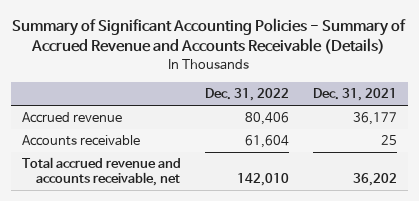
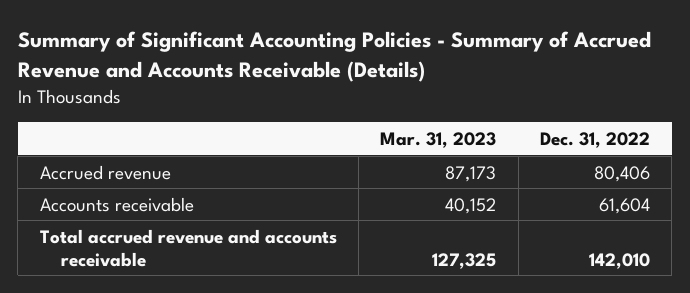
- | Dec. 31, 2022 | Dec. 31, 2021
+ | Mar. 31, 2023 | Dec. 31, 2022
- Total accrued revenue and accounts receivable, net | 142,010 | 36,202
+ Total accrued revenue and accounts receivable | 127,325 | 142,010

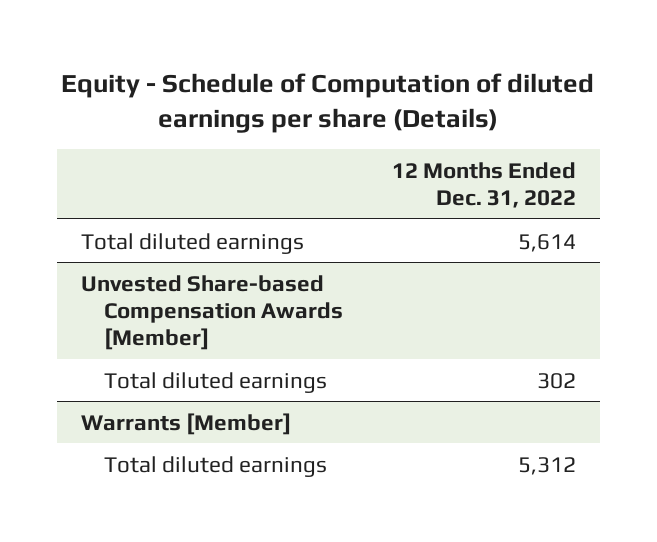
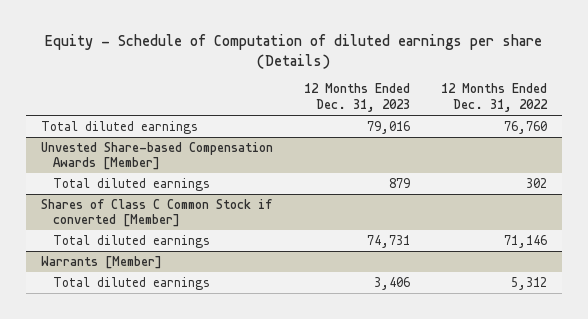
- | 12 Months Ended Dec. 31, 2022
+ | 12 Months Ended Dec. 31, 2023 | 12 Months Ended Dec. 31, 2022
- Total diluted earnings | 5,614
+ Total diluted earnings | 79,016 | 76,760
+ Shares of Class C Common Stock if converted [Member]
+ Total diluted earnings | 74,731 | 71,146

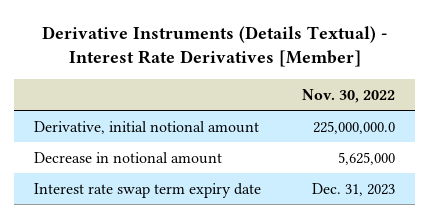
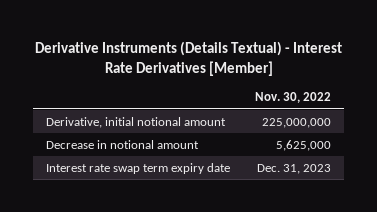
- Derivative, initial notional amount | 225,000,000.0
+ Derivative, initial notional amount | 225,000,000

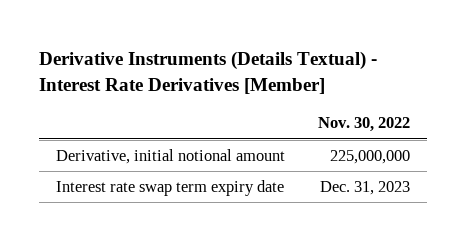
- Decrease in notional amount | 5,625,000

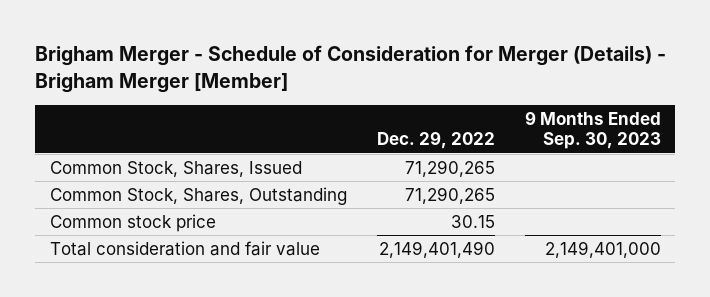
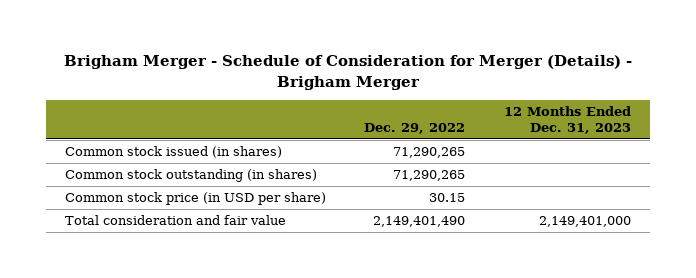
- Brigham Merger - Schedule of Consideration for Merger (Details) - Brigham Merger [Member]
+ Brigham Merger - Schedule of Consideration for Merger (Details) - Brigham Merger
- | Dec. 29, 2022 | 9 Months Ended Sep. 30, 2023
+ | Dec. 29, 2022 | 12 Months Ended Dec. 31, 2023
- Common Stock, Shares, Issued | 71,290,265 |
- Common Stock, Shares, Outstanding | 71,290,265 |
- Common stock price | 30.15 |
+ Common stock issued (in shares) | 71,290,265 |
+ Common stock outstanding (in shares) | 71,290,265 |
+ Common stock price (in USD per share) | 30.15 |

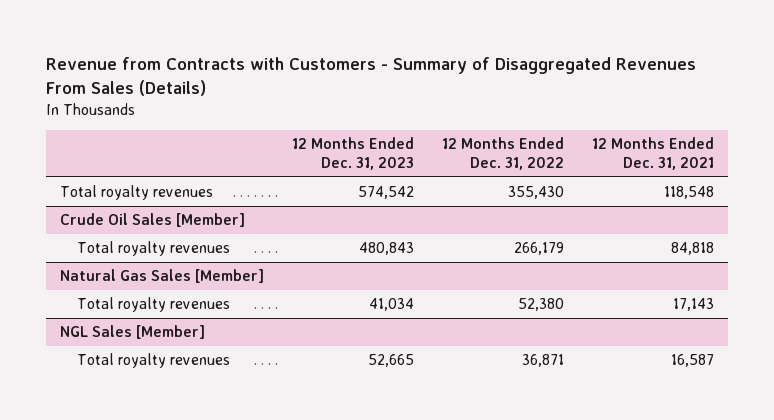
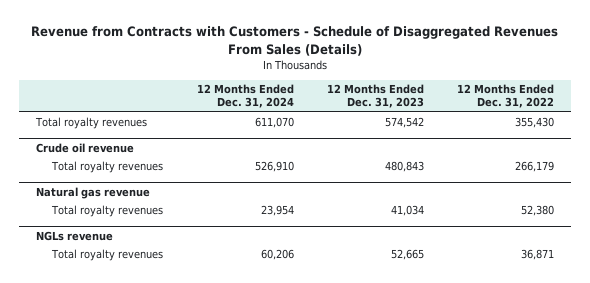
- Revenue from Contracts with Customers - Summary of Disaggregated Revenues From Sales (Details)
+ Revenue from Contracts with Customers - Schedule of Disaggregated Revenues From Sales (Details)
- | 12 Months Ended Dec. 31, 2023 | 12 Months Ended Dec. 31, 2022 | 12 Months Ended Dec. 31, 2021
+ | 12 Months Ended Dec. 31, 2024 | 12 Months Ended Dec. 31, 2023 | 12 Months Ended Dec. 31, 2022
- Crude Oil Sales [Member]
+ Crude oil revenue
- Natural Gas Sales [Member]
+ Natural gas revenue
- NGL Sales [Member]
+ NGLs revenue

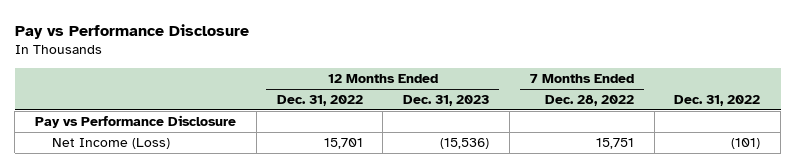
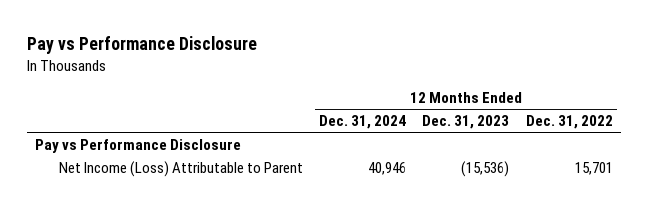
- | 12 Months Ended Dec. 31, 2022 | 12 Months Ended Dec. 31, 2023 | 7 Months Ended Dec. 28, 2022 | Dec. 31, 2022
+ | 12 Months Ended Dec. 31, 2024 | 12 Months Ended Dec. 31, 2023 | 12 Months Ended Dec. 31, 2022
- Net Income (Loss) | 15,701 | (15,536) | 15,751 | (101)
+ Net Income (Loss) Attributable to Parent | 40,946 | (15,536) | 15,701

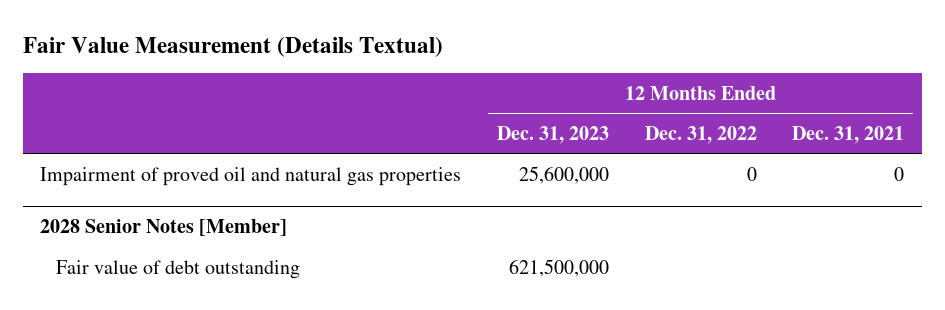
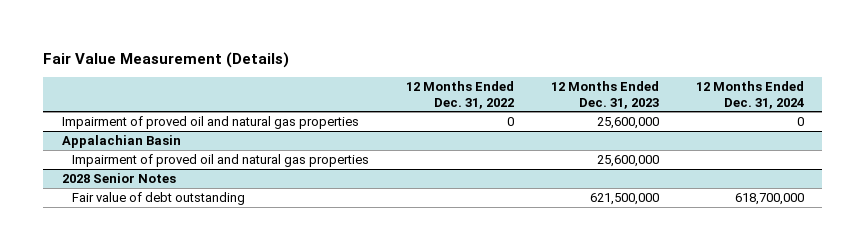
- Fair Value Measurement (Details Textual)
+ Fair Value Measurement (Details)
- | 12 Months Ended Dec. 31, 2023 | 12 Months Ended Dec. 31, 2022 | 12 Months Ended Dec. 31, 2021
+ | 12 Months Ended Dec. 31, 2022 | 12 Months Ended Dec. 31, 2023 | 12 Months Ended Dec. 31, 2024
- 2028 Senior Notes [Member]
+ Appalachian Basin
+ Impairment of proved oil and natural gas properties | | 25,600,000 |
+ 2028 Senior Notes

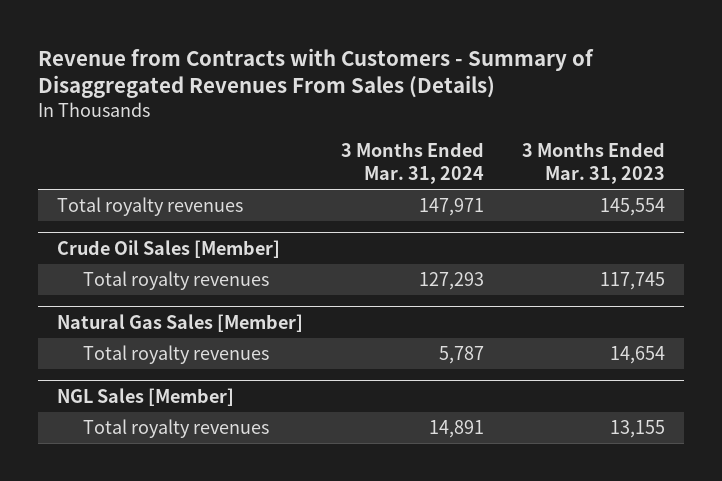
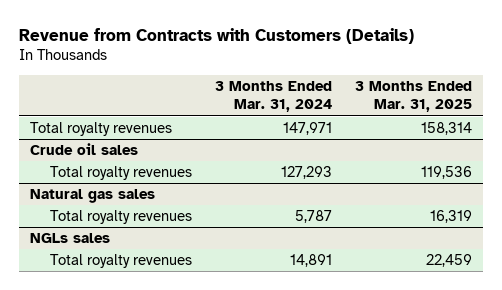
- Revenue from Contracts with Customers - Summary of Disaggregated Revenues From Sales (Details)
+ Revenue from Contracts with Customers (Details)
- | 3 Months Ended Mar. 31, 2024 | 3 Months Ended Mar. 31, 2023
+ | 3 Months Ended Mar. 31, 2024 | 3 Months Ended Mar. 31, 2025
- Crude Oil Sales [Member]
+ Crude oil sales
- Natural Gas Sales [Member]
+ Natural gas sales
- NGL Sales [Member]
+ NGLs sales

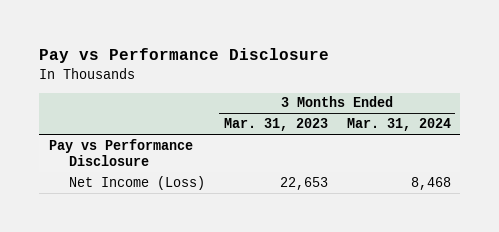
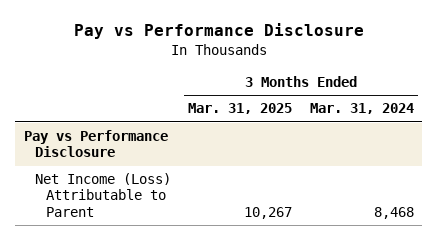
- | 3 Months Ended Mar. 31, 2023 | 3 Months Ended Mar. 31, 2024
+ | 3 Months Ended Mar. 31, 2025 | 3 Months Ended Mar. 31, 2024
- Net Income (Loss) | 22,653 | 8,468
+ Net Income (Loss) Attributable to Parent | 10,267 | 8,468

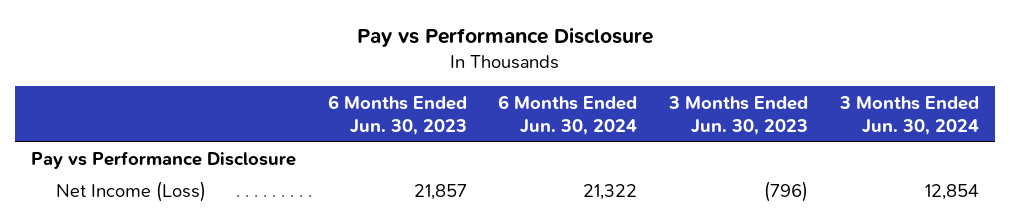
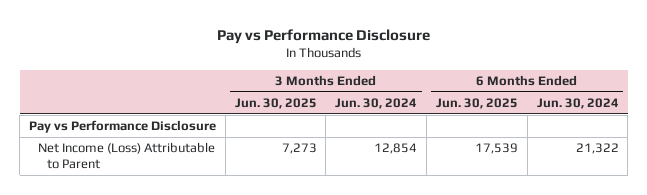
- | 6 Months Ended Jun. 30, 2023 | 6 Months Ended Jun. 30, 2024 | 3 Months Ended Jun. 30, 2023 | 3 Months Ended Jun. 30, 2024
+ | 3 Months Ended Jun. 30, 2025 | 3 Months Ended Jun. 30, 2024 | 6 Months Ended Jun. 30, 2025 | 6 Months Ended Jun. 30, 2024
- Net Income (Loss) | 21,857 | 21,322 | (796) | 12,854
+ Net Income (Loss) Attributable to Parent | 7,273 | 12,854 | 17,539 | 21,322

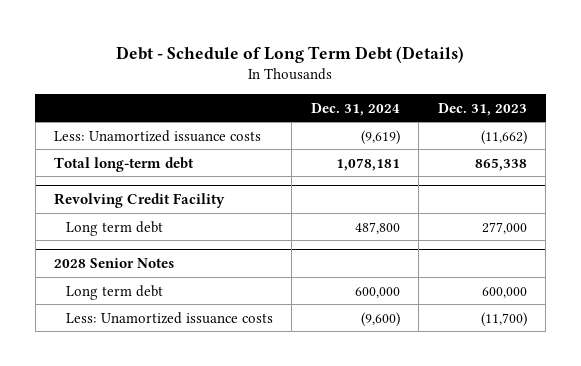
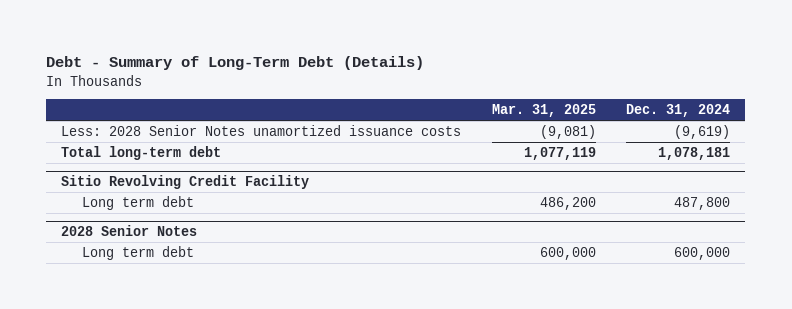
- Debt - Schedule of Long Term Debt (Details)
+ Debt - Summary of Long-Term Debt (Details)
- | Dec. 31, 2024 | Dec. 31, 2023
+ | Mar. 31, 2025 | Dec. 31, 2024
- Less: Unamortized issuance costs | (9,619) | (11,662)
+ Less: 2028 Senior Notes unamortized issuance costs | (9,081) | (9,619)
- Revolving Credit Facility
+ Sitio Revolving Credit Facility
@ 2028 Senior Notes
- Less: Unamortized issuance costs | (9,600) | (11,700)

